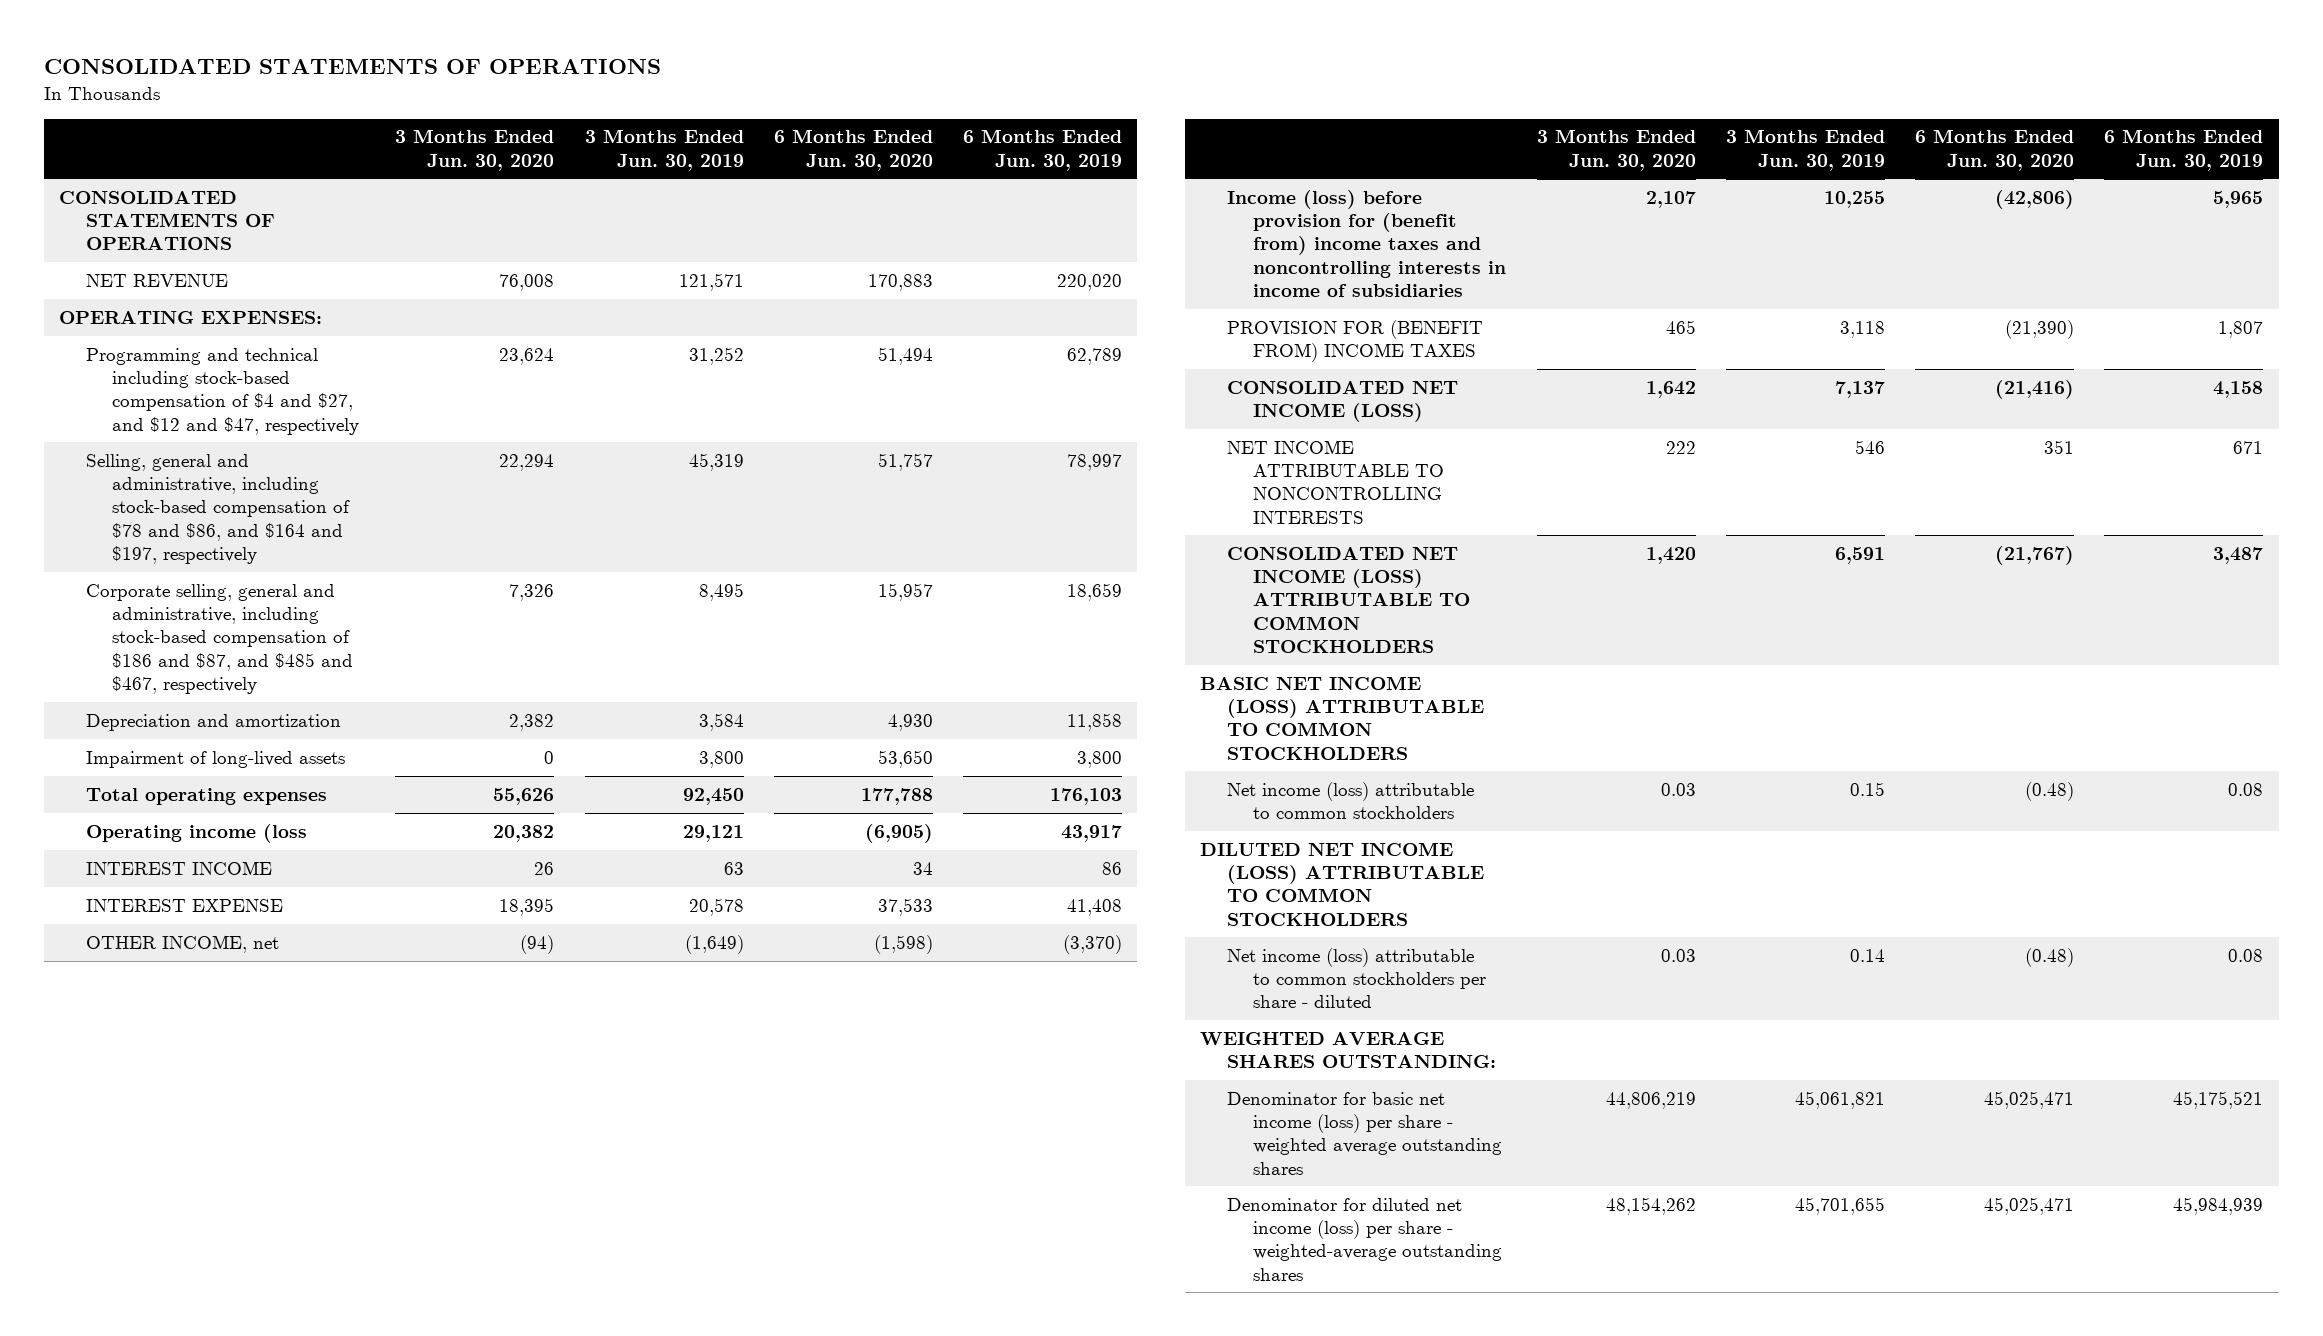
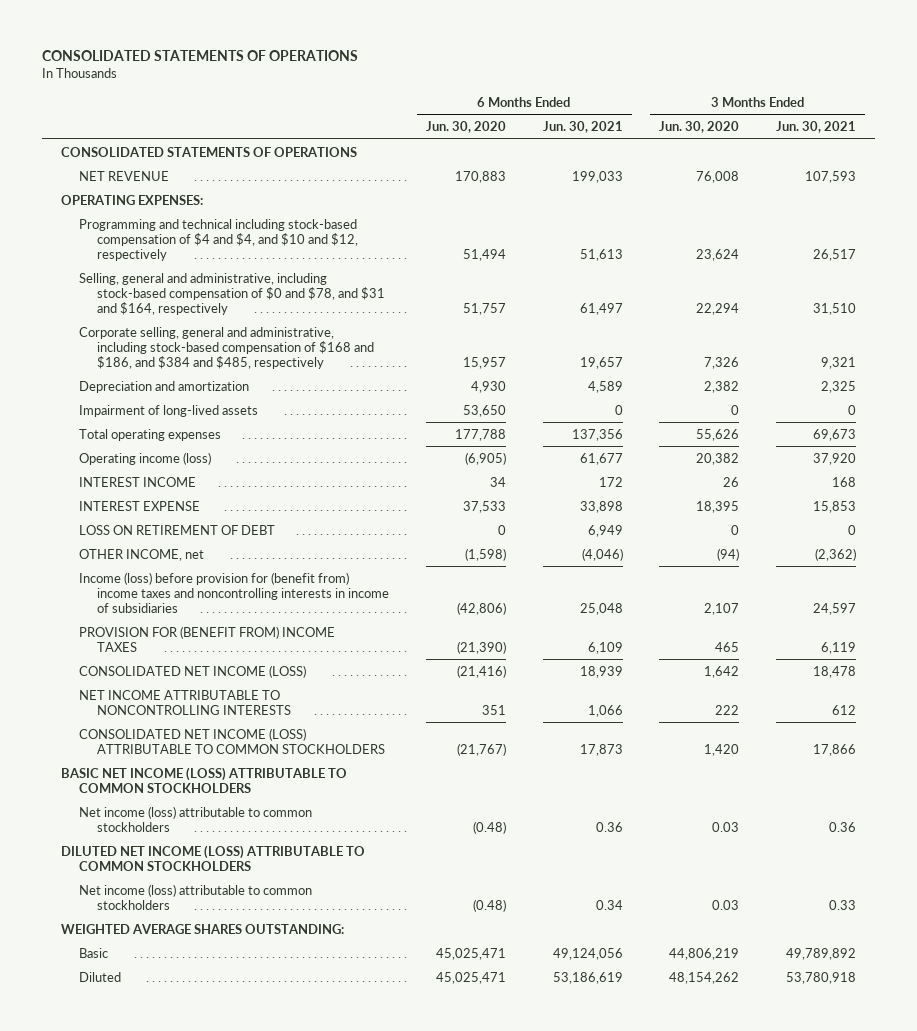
- | 3 Months Ended Jun. 30, 2020 | 3 Months Ended Jun. 30, 2019 | 6 Months Ended Jun. 30, 2020 | 6 Months Ended Jun. 30, 2019
+ | 6 Months Ended Jun. 30, 2020 | 6 Months Ended Jun. 30, 2021 | 3 Months Ended Jun. 30, 2020 | 3 Months Ended Jun. 30, 2021
- Programming and technical including stock-based compensation of $4 and $27, and $12 and $47, respectively | 23,624 | 31,252 | 51,494 | 62,789
- Selling, general and administrative, including stock-based compensation of $78 and $86, and $164 and $197, respectively | 22,294 | 45,319 | 51,757 | 78,997
- Corporate selling, general and administrative, including stock-based compensation of $186 and $87, and $485 and $467, respectively | 7,326 | 8,495 | 15,957 | 18,659
+ Programming and technical including stock-based compensation of $4 and $4, and $10 and $12, respectively | 51,494 | 51,613 | 23,624 | 26,517
+ Selling, general and administrative, including stock-based compensation of $0 and $78, and $31 and $164, respectively | 51,757 | 61,497 | 22,294 | 31,510
+ Corporate selling, general and administrative, including stock-based compensation of $168 and $186, and $384 and $485, respectively | 15,957 | 19,657 | 7,326 | 9,321
- Operating income (loss | 20,382 | 29,121 | (6,905) | 43,917
+ Operating income (loss) | (6,905) | 61,677 | 20,382 | 37,920
+ LOSS ON RETIREMENT OF DEBT | 0 | 6,949 | 0 | 0
- Net income (loss) attributable to common stockholders per share - diluted | 0.03 | 0.14 | (0.48) | 0.08
+ Net income (loss) attributable to common stockholders | (0.48) | 0.34 | 0.03 | 0.33
- Denominator for basic net income (loss) per share - weighted average outstanding shares | 44,806,219 | 45,061,821 | 45,025,471 | 45,175,521
- Denominator for diluted net income (loss) per share - weighted-average outstanding shares | 48,154,262 | 45,701,655 | 45,025,471 | 45,984,939
+ Basic | 45,025,471 | 49,124,056 | 44,806,219 | 49,789,892
+ Diluted | 45,025,471 | 53,186,619 | 48,154,262 | 53,780,918

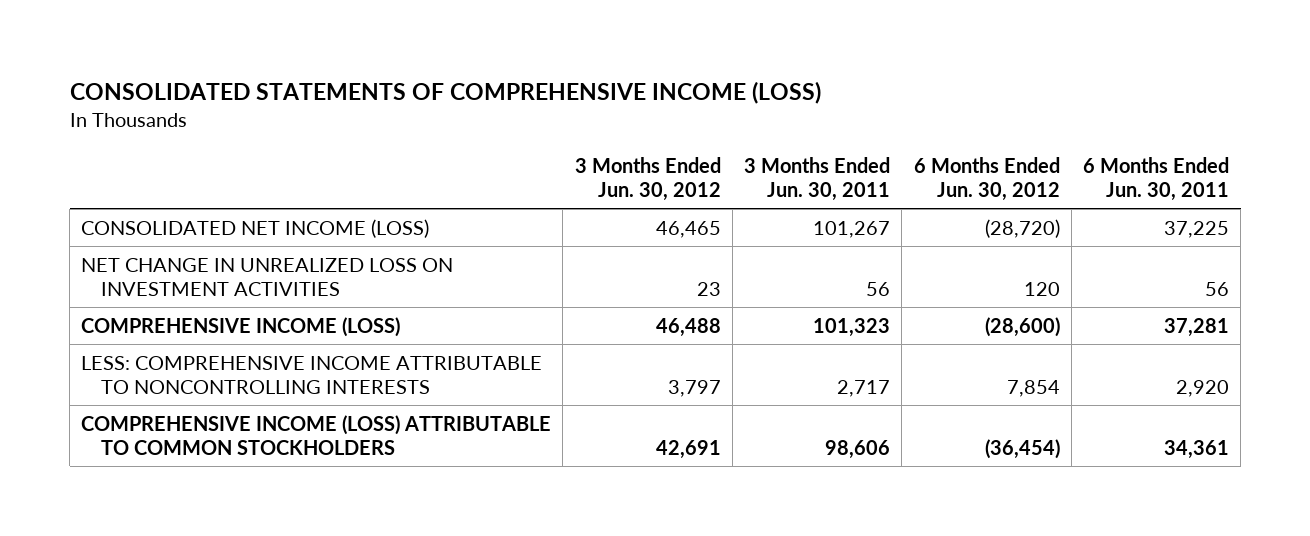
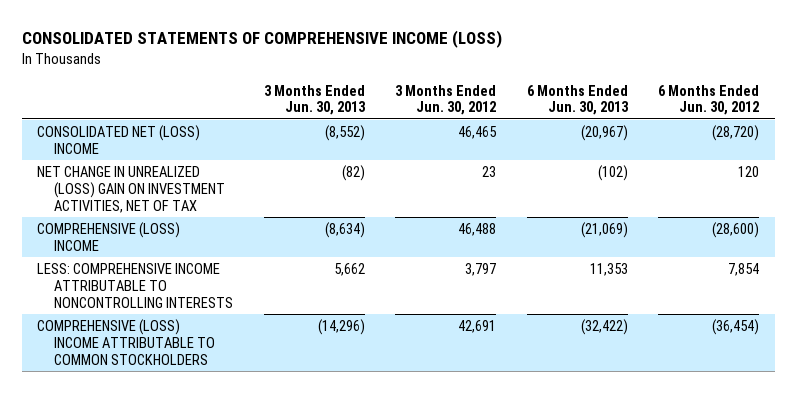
- | 3 Months Ended Jun. 30, 2012 | 3 Months Ended Jun. 30, 2011 | 6 Months Ended Jun. 30, 2012 | 6 Months Ended Jun. 30, 2011
+ | 3 Months Ended Jun. 30, 2013 | 3 Months Ended Jun. 30, 2012 | 6 Months Ended Jun. 30, 2013 | 6 Months Ended Jun. 30, 2012
- CONSOLIDATED NET INCOME (LOSS) | 46,465 | 101,267 | (28,720) | 37,225
- NET CHANGE IN UNREALIZED LOSS ON INVESTMENT ACTIVITIES | 23 | 56 | 120 | 56
- COMPREHENSIVE INCOME (LOSS) | 46,488 | 101,323 | (28,600) | 37,281
+ CONSOLIDATED NET (LOSS) INCOME | (8,552) | 46,465 | (20,967) | (28,720)
+ NET CHANGE IN UNREALIZED (LOSS) GAIN ON INVESTMENT ACTIVITIES, NET OF TAX | (82) | 23 | (102) | 120
+ COMPREHENSIVE (LOSS) INCOME | (8,634) | 46,488 | (21,069) | (28,600)
- COMPREHENSIVE INCOME (LOSS) ATTRIBUTABLE TO COMMON STOCKHOLDERS | 42,691 | 98,606 | (36,454) | 34,361
+ COMPREHENSIVE (LOSS) INCOME ATTRIBUTABLE TO COMMON STOCKHOLDERS | (14,296) | 42,691 | (32,422) | (36,454)

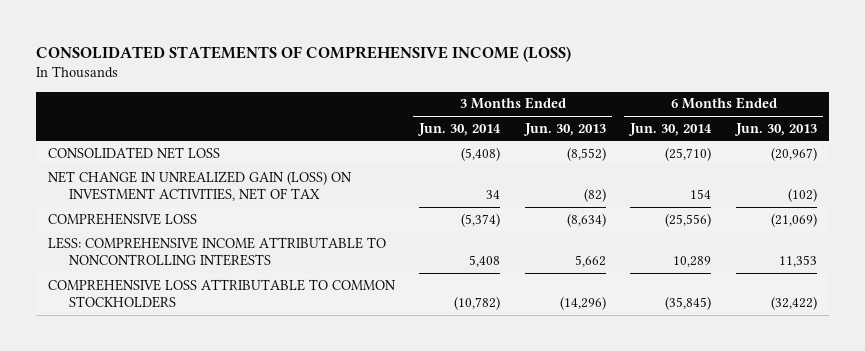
- | 3 Months Ended Jun. 30, 2013 | 3 Months Ended Jun. 30, 2012 | 6 Months Ended Jun. 30, 2013 | 6 Months Ended Jun. 30, 2012
+ | 3 Months Ended Jun. 30, 2014 | 3 Months Ended Jun. 30, 2013 | 6 Months Ended Jun. 30, 2014 | 6 Months Ended Jun. 30, 2013
- CONSOLIDATED NET (LOSS) INCOME | (8,552) | 46,465 | (20,967) | (28,720)
- NET CHANGE IN UNREALIZED (LOSS) GAIN ON INVESTMENT ACTIVITIES, NET OF TAX | (82) | 23 | (102) | 120
- COMPREHENSIVE (LOSS) INCOME | (8,634) | 46,488 | (21,069) | (28,600)
+ CONSOLIDATED NET LOSS | (5,408) | (8,552) | (25,710) | (20,967)
+ NET CHANGE IN UNREALIZED GAIN (LOSS) ON INVESTMENT ACTIVITIES, NET OF TAX | 34 | (82) | 154 | (102)
+ COMPREHENSIVE LOSS | (5,374) | (8,634) | (25,556) | (21,069)
- COMPREHENSIVE (LOSS) INCOME ATTRIBUTABLE TO COMMON STOCKHOLDERS | (14,296) | 42,691 | (32,422) | (36,454)
+ COMPREHENSIVE LOSS ATTRIBUTABLE TO COMMON STOCKHOLDERS | (10,782) | (14,296) | (35,845) | (32,422)

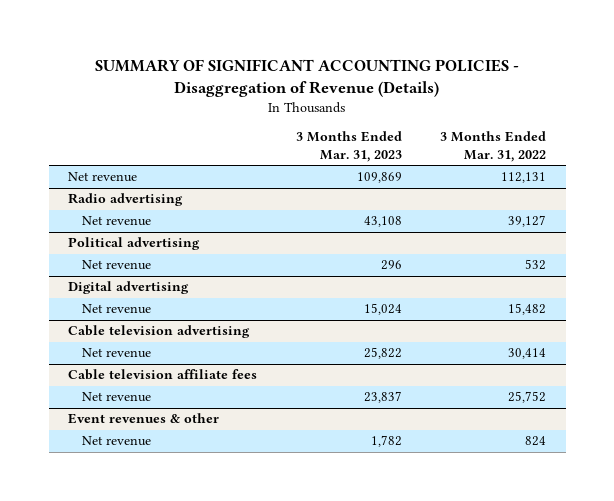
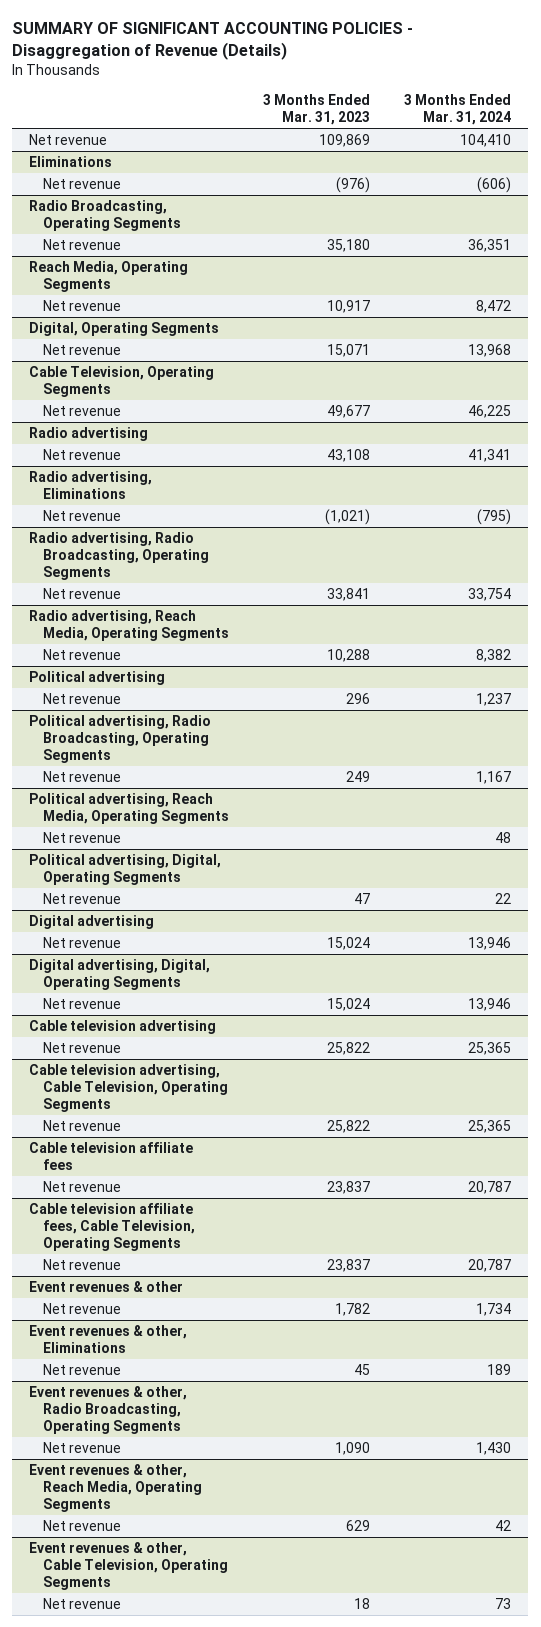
- | 3 Months Ended Mar. 31, 2023 | 3 Months Ended Mar. 31, 2022
+ | 3 Months Ended Mar. 31, 2023 | 3 Months Ended Mar. 31, 2024
+ Eliminations
+ Net revenue | (976) | (606)
+ Radio Broadcasting, Operating Segments
+ Net revenue | 35,180 | 36,351
+ Reach Media, Operating Segments
+ Net revenue | 10,917 | 8,472
+ Digital, Operating Segments
+ Net revenue | 15,071 | 13,968
+ Cable Television, Operating Segments
+ Net revenue | 49,677 | 46,225
+ Radio advertising, Eliminations
+ Net revenue | (1,021) | (795)
+ Radio advertising, Radio Broadcasting, Operating Segments
+ Net revenue | 33,841 | 33,754
+ Radio advertising, Reach Media, Operating Segments
+ Net revenue | 10,288 | 8,382
+ Political advertising, Radio Broadcasting, Operating Segments
+ Net revenue | 249 | 1,167
+ Political advertising, Reach Media, Operating Segments
+ Net revenue | | 48
+ Political advertising, Digital, Operating Segments
+ Net revenue | 47 | 22
+ Digital advertising, Digital, Operating Segments
+ Net revenue | 15,024 | 13,946
+ Cable television advertising, Cable Television, Operating Segments
+ Net revenue | 25,822 | 25,365
+ Cable television affiliate fees, Cable Television, Operating Segments
+ Net revenue | 23,837 | 20,787
+ Event revenues & other, Eliminations
+ Net revenue | 45 | 189
+ Event revenues & other, Radio Broadcasting, Operating Segments
+ Net revenue | 1,090 | 1,430
+ Event revenues & other, Reach Media, Operating Segments
+ Net revenue | 629 | 42
+ Event revenues & other, Cable Television, Operating Segments
+ Net revenue | 18 | 73

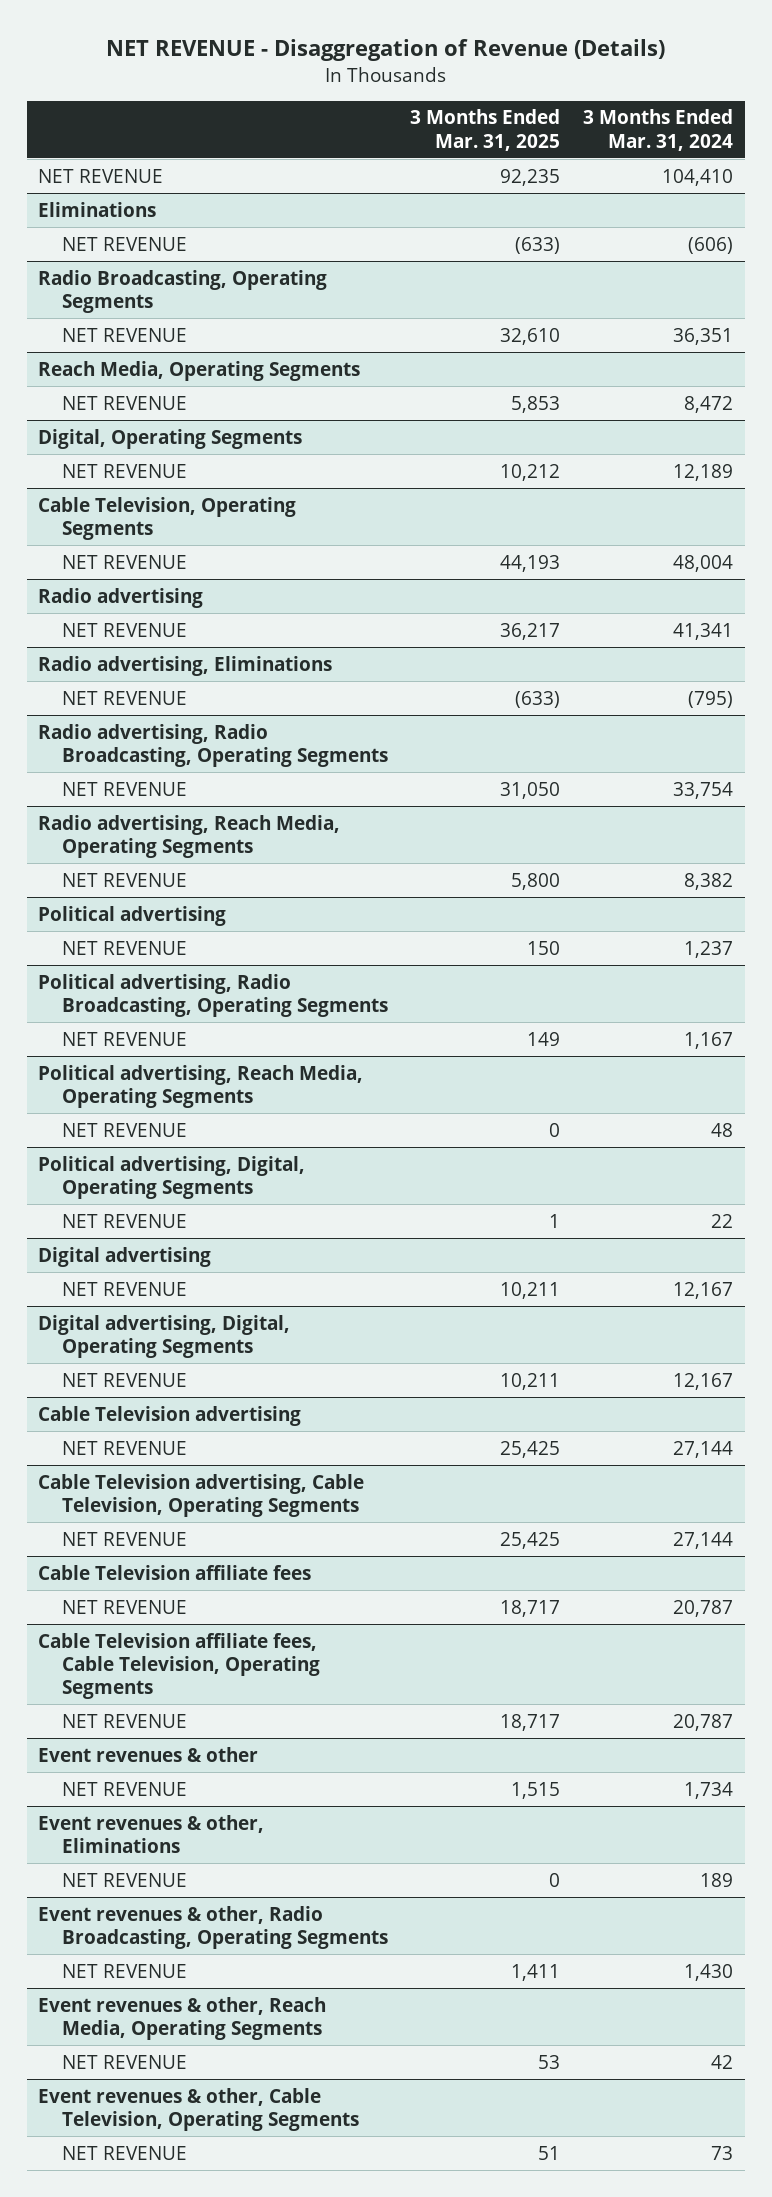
- SUMMARY OF SIGNIFICANT ACCOUNTING POLICIES - Disaggregation of Revenue (Details)
+ NET REVENUE - Disaggregation of Revenue (Details)
- | 3 Months Ended Mar. 31, 2023 | 3 Months Ended Mar. 31, 2024
+ | 3 Months Ended Mar. 31, 2025 | 3 Months Ended Mar. 31, 2024
- Net revenue | 109,869 | 104,410
+ NET REVENUE | 92,235 | 104,410
@ Eliminations
- Net revenue | (976) | (606)
+ NET REVENUE | (633) | (606)
@ Radio Broadcasting, Operating Segments
- Net revenue | 35,180 | 36,351
+ NET REVENUE | 32,610 | 36,351
@ Reach Media, Operating Segments
- Net revenue | 10,917 | 8,472
+ NET REVENUE | 5,853 | 8,472
@ Digital, Operating Segments
- Net revenue | 15,071 | 13,968
+ NET REVENUE | 10,212 | 12,189
@ Cable Television, Operating Segments
- Net revenue | 49,677 | 46,225
+ NET REVENUE | 44,193 | 48,004
@ Radio advertising
- Net revenue | 43,108 | 41,341
+ NET REVENUE | 36,217 | 41,341
@ Radio advertising, Eliminations
- Net revenue | (1,021) | (795)
+ NET REVENUE | (633) | (795)
@ Radio advertising, Radio Broadcasting, Operating Segments
- Net revenue | 33,841 | 33,754
+ NET REVENUE | 31,050 | 33,754
@ Radio advertising, Reach Media, Operating Segments
- Net revenue | 10,288 | 8,382
+ NET REVENUE | 5,800 | 8,382
@ Political advertising
- Net revenue | 296 | 1,237
+ NET REVENUE | 150 | 1,237
@ Political advertising, Radio Broadcasting, Operating Segments
- Net revenue | 249 | 1,167
+ NET REVENUE | 149 | 1,167
@ Political advertising, Reach Media, Operating Segments
- Net revenue | | 48
+ NET REVENUE | 0 | 48
@ Political advertising, Digital, Operating Segments
- Net revenue | 47 | 22
+ NET REVENUE | 1 | 22
@ Digital advertising
- Net revenue | 15,024 | 13,946
+ NET REVENUE | 10,211 | 12,167
@ Digital advertising, Digital, Operating Segments
- Net revenue | 15,024 | 13,946
- Cable television advertising
- Net revenue | 25,822 | 25,365
- Cable television advertising, Cable Television, Operating Segments
- Net revenue | 25,822 | 25,365
- Cable television affiliate fees
- Net revenue | 23,837 | 20,787
- Cable television affiliate fees, Cable Television, Operating Segments
- Net revenue | 23,837 | 20,787
@ Digital advertising, Digital, Operating Segments
+ NET REVENUE | 10,211 | 12,167
+ Cable Television advertising
+ NET REVENUE | 25,425 | 27,144
+ Cable Television advertising, Cable Television, Operating Segments
+ NET REVENUE | 25,425 | 27,144
+ Cable Television affiliate fees
+ NET REVENUE | 18,717 | 20,787
+ Cable Television affiliate fees, Cable Television, Operating Segments
+ NET REVENUE | 18,717 | 20,787
@ Event revenues & other
- Net revenue | 1,782 | 1,734
+ NET REVENUE | 1,515 | 1,734
@ Event revenues & other, Eliminations
- Net revenue | 45 | 189
+ NET REVENUE | 0 | 189
@ Event revenues & other, Radio Broadcasting, Operating Segments
- Net revenue | 1,090 | 1,430
+ NET REVENUE | 1,411 | 1,430
@ Event revenues & other, Reach Media, Operating Segments
- Net revenue | 629 | 42
+ NET REVENUE | 53 | 42
@ Event revenues & other, Cable Television, Operating Segments
- Net revenue | 18 | 73
+ NET REVENUE | 51 | 73

